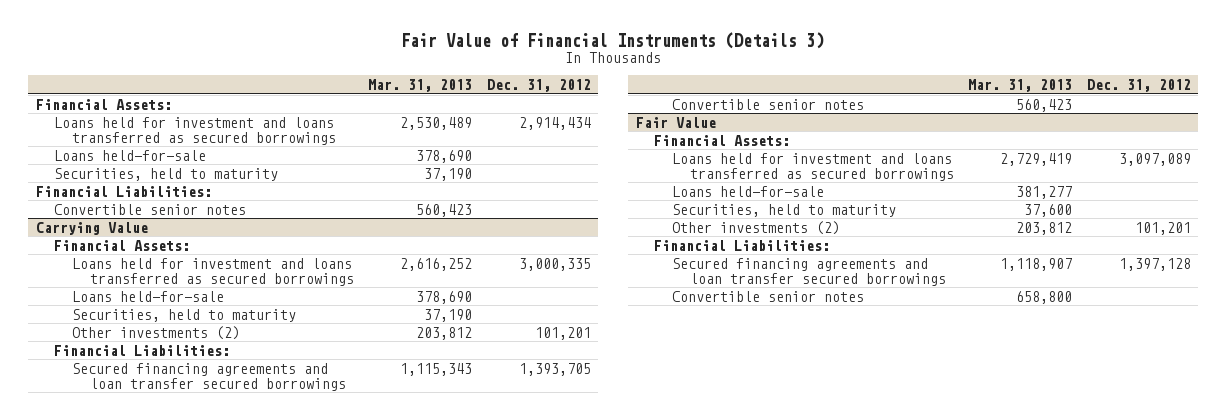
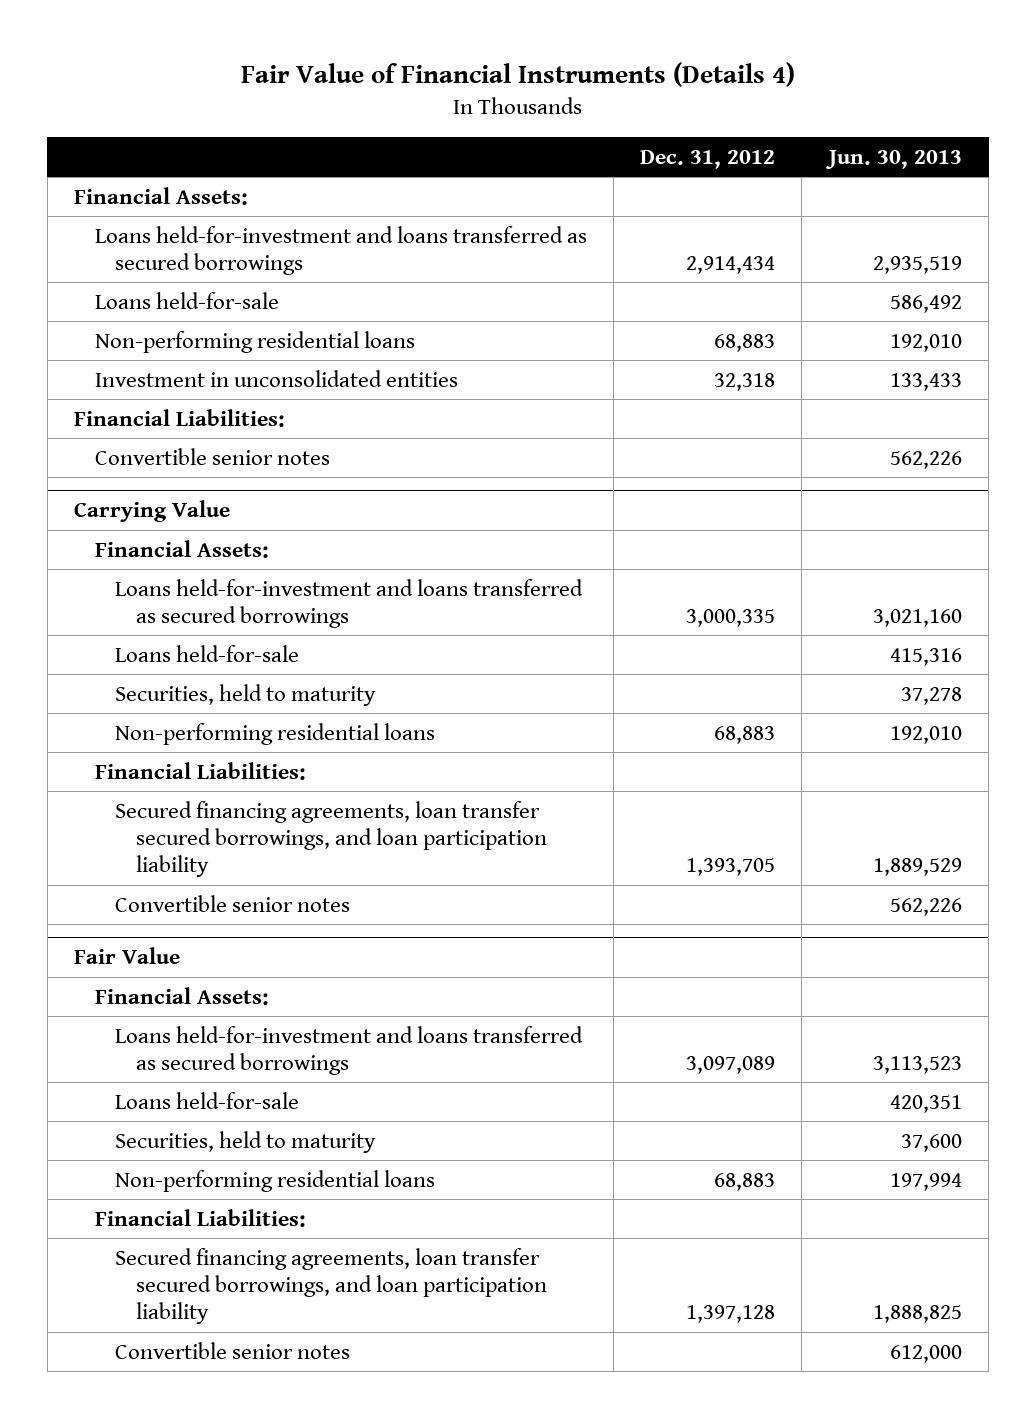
- Fair Value of Financial Instruments (Details 3)
+ Fair Value of Financial Instruments (Details 4)
- | Mar. 31, 2013 | Dec. 31, 2012
+ | Dec. 31, 2012 | Jun. 30, 2013
- Loans held for investment and loans transferred as secured borrowings | 2,530,489 | 2,914,434
+ Loans held-for-investment and loans transferred as secured borrowings | 2,914,434 | 2,935,519
- Securities, held to maturity | 37,190 |
+ Non-performing residential loans | 68,883 | 192,010
+ Investment in unconsolidated entities | 32,318 | 133,433
@ Carrying Value
- Loans held for investment and loans transferred as secured borrowings | 2,616,252 | 3,000,335
+ Loans held-for-investment and loans transferred as secured borrowings | 3,000,335 | 3,021,160
- Other investments (2) | 203,812 | 101,201
+ Non-performing residential loans | 68,883 | 192,010
- Secured financing agreements and loan transfer secured borrowings | 1,115,343 | 1,393,705
+ Secured financing agreements, loan transfer secured borrowings, and loan participation liability | 1,393,705 | 1,889,529
@ Fair Value
- Loans held for investment and loans transferred as secured borrowings | 2,729,419 | 3,097,089
+ Loans held-for-investment and loans transferred as secured borrowings | 3,097,089 | 3,113,523
- Other investments (2) | 203,812 | 101,201
+ Non-performing residential loans | 68,883 | 197,994
- Secured financing agreements and loan transfer secured borrowings | 1,118,907 | 1,397,128
+ Secured financing agreements, loan transfer secured borrowings, and loan participation liability | 1,397,128 | 1,888,825

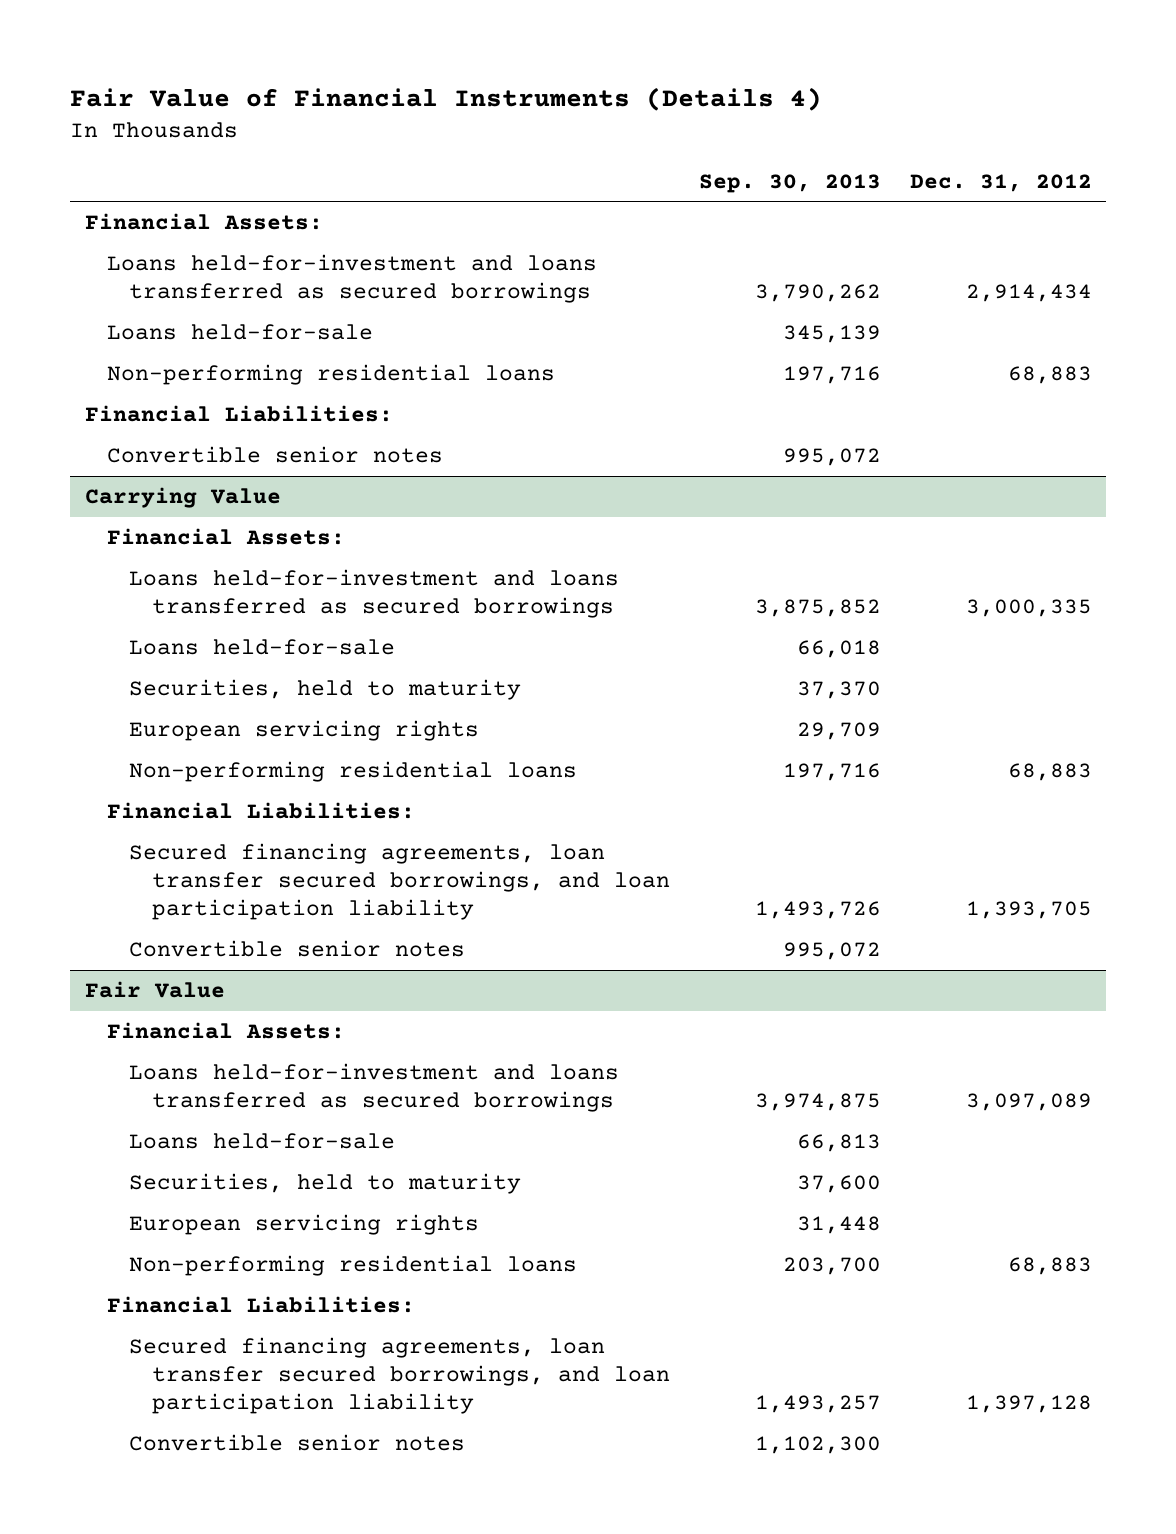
- | Dec. 31, 2012 | Jun. 30, 2013
+ | Sep. 30, 2013 | Dec. 31, 2012
- Investment in unconsolidated entities | 32,318 | 133,433
@ Carrying Value
+ European servicing rights | 29,709 |
@ Fair Value
+ European servicing rights | 31,448 |

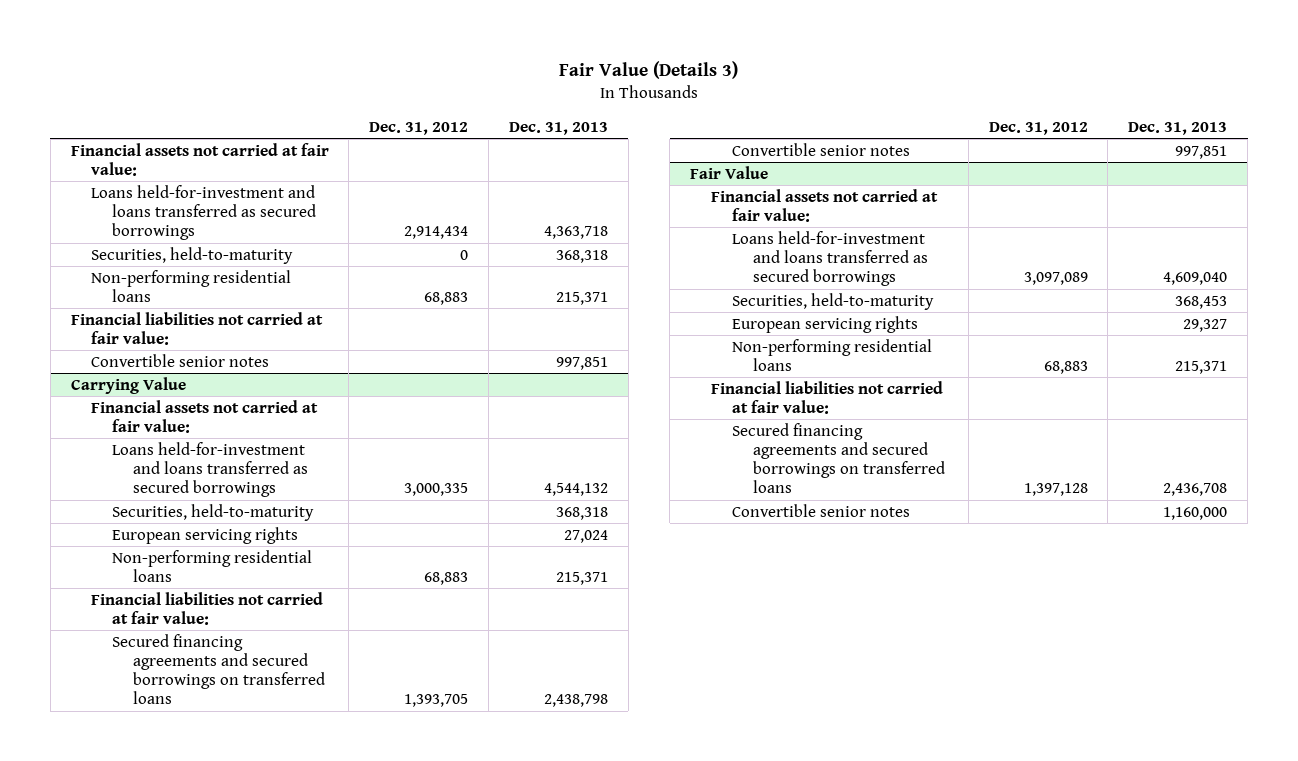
- Fair Value of Financial Instruments (Details 4)
+ Fair Value (Details 3)
- | Sep. 30, 2013 | Dec. 31, 2012
+ | Dec. 31, 2012 | Dec. 31, 2013
- Financial Assets:
+ Financial assets not carried at fair value:
- Loans held-for-sale | 345,139 |
+ Securities, held-to-maturity | 0 | 368,318
- Financial Liabilities:
+ Financial liabilities not carried at fair value:
@ Carrying Value
- Financial Assets:
+ Financial assets not carried at fair value:
- Loans held-for-sale | 66,018 |
- Securities, held to maturity | 37,370 |
+ Securities, held-to-maturity | | 368,318
- Financial Liabilities:
- Secured financing agreements, loan transfer secured borrowings, and loan participation liability | 1,493,726 | 1,393,705
+ Financial liabilities not carried at fair value:
+ Secured financing agreements and secured borrowings on transferred loans | 1,393,705 | 2,438,798
@ Fair Value
- Financial Assets:
+ Financial assets not carried at fair value:
- Loans held-for-sale | 66,813 |
- Securities, held to maturity | 37,600 |
+ Securities, held-to-maturity | | 368,453
- Financial Liabilities:
- Secured financing agreements, loan transfer secured borrowings, and loan participation liability | 1,493,257 | 1,397,128
+ Financial liabilities not carried at fair value:
+ Secured financing agreements and secured borrowings on transferred loans | 1,397,128 | 2,436,708

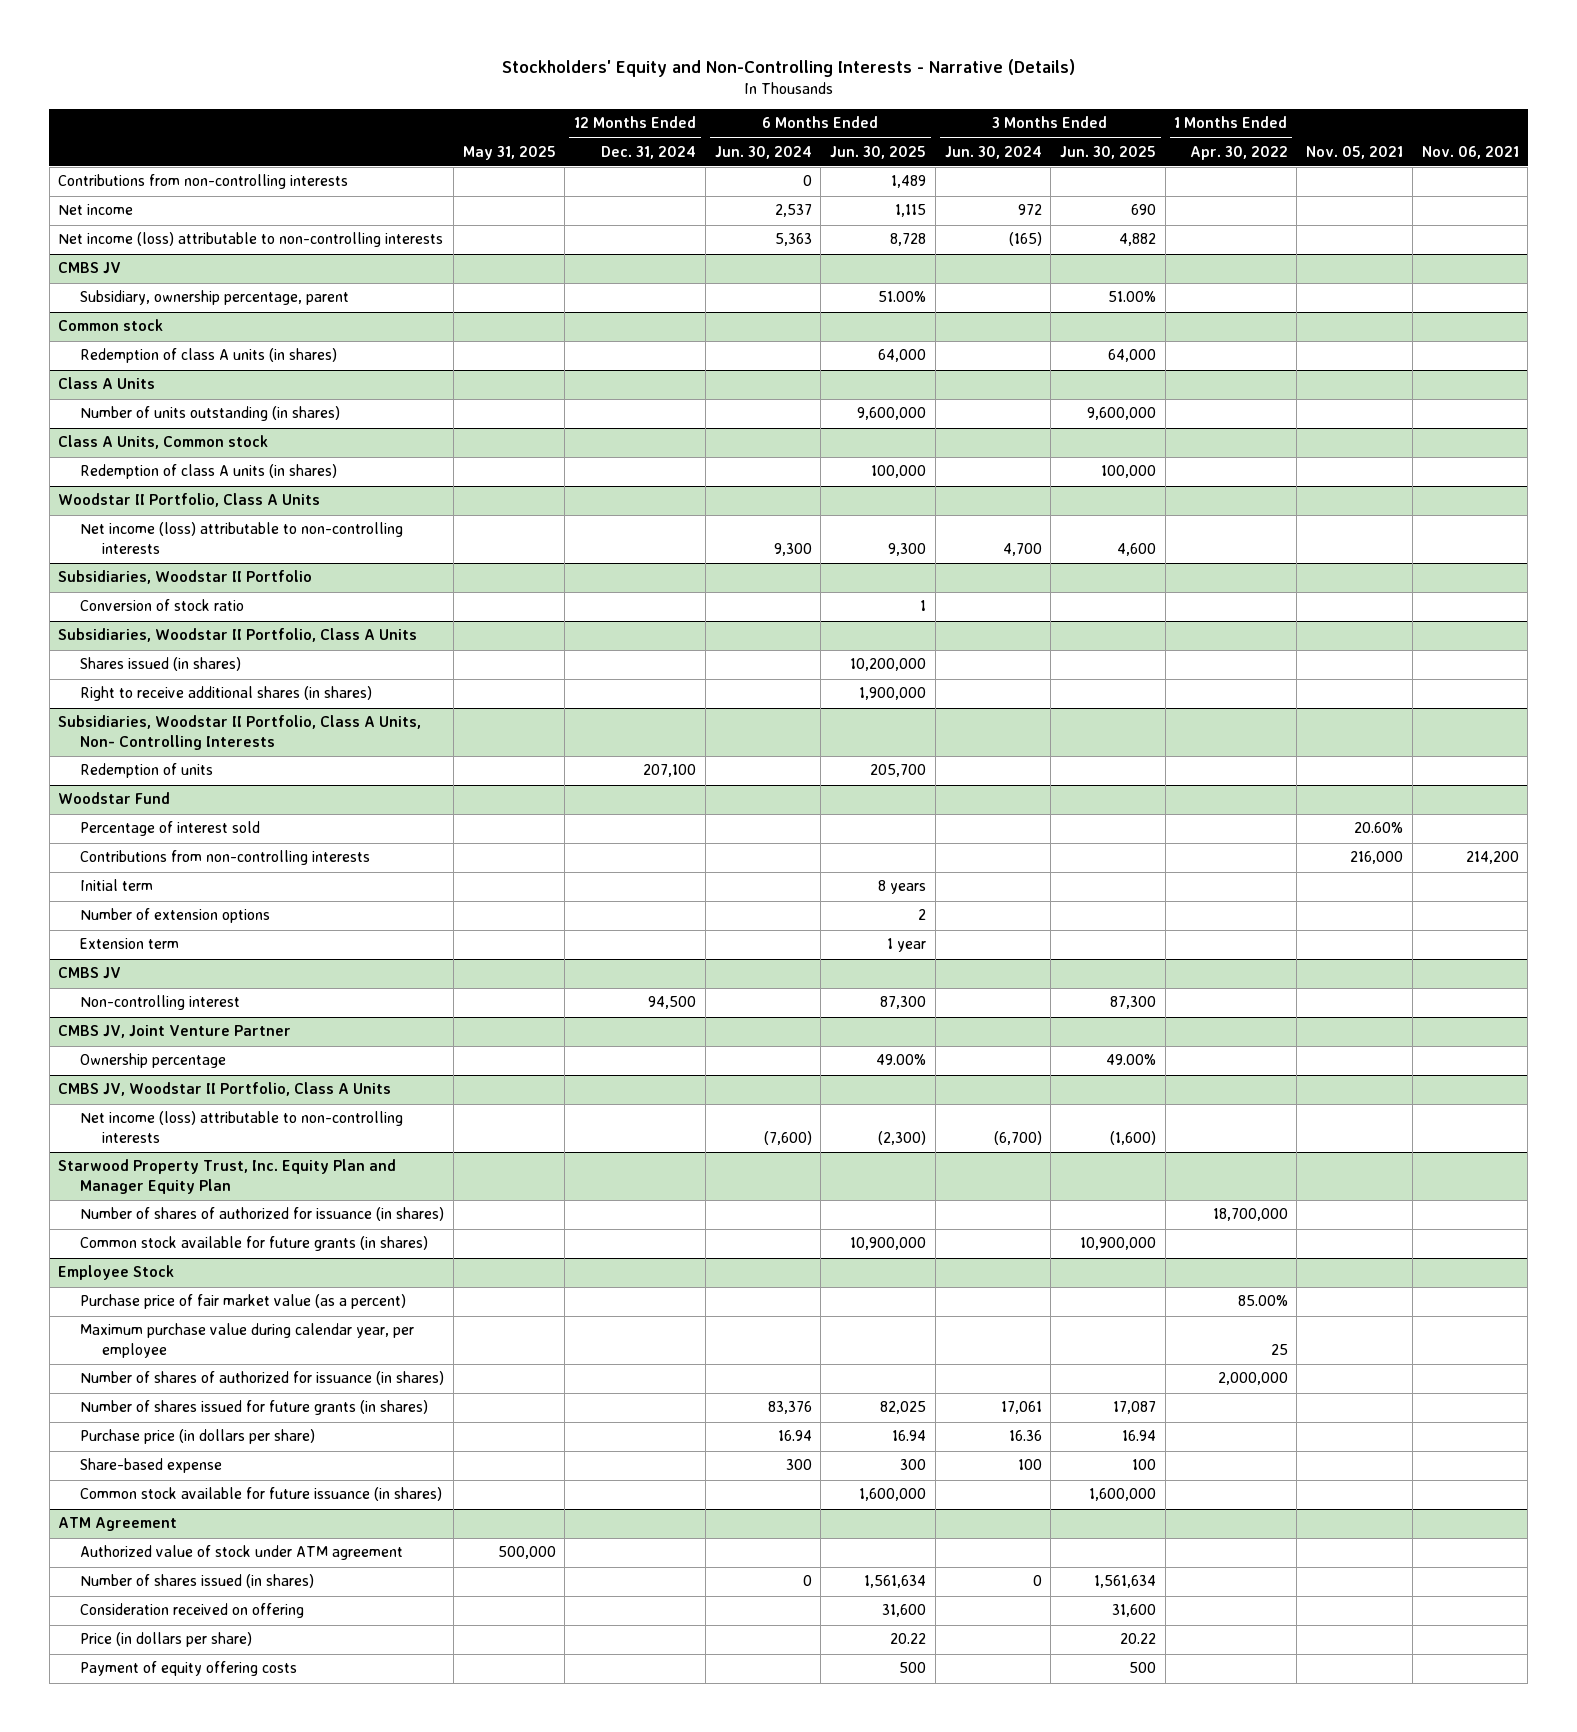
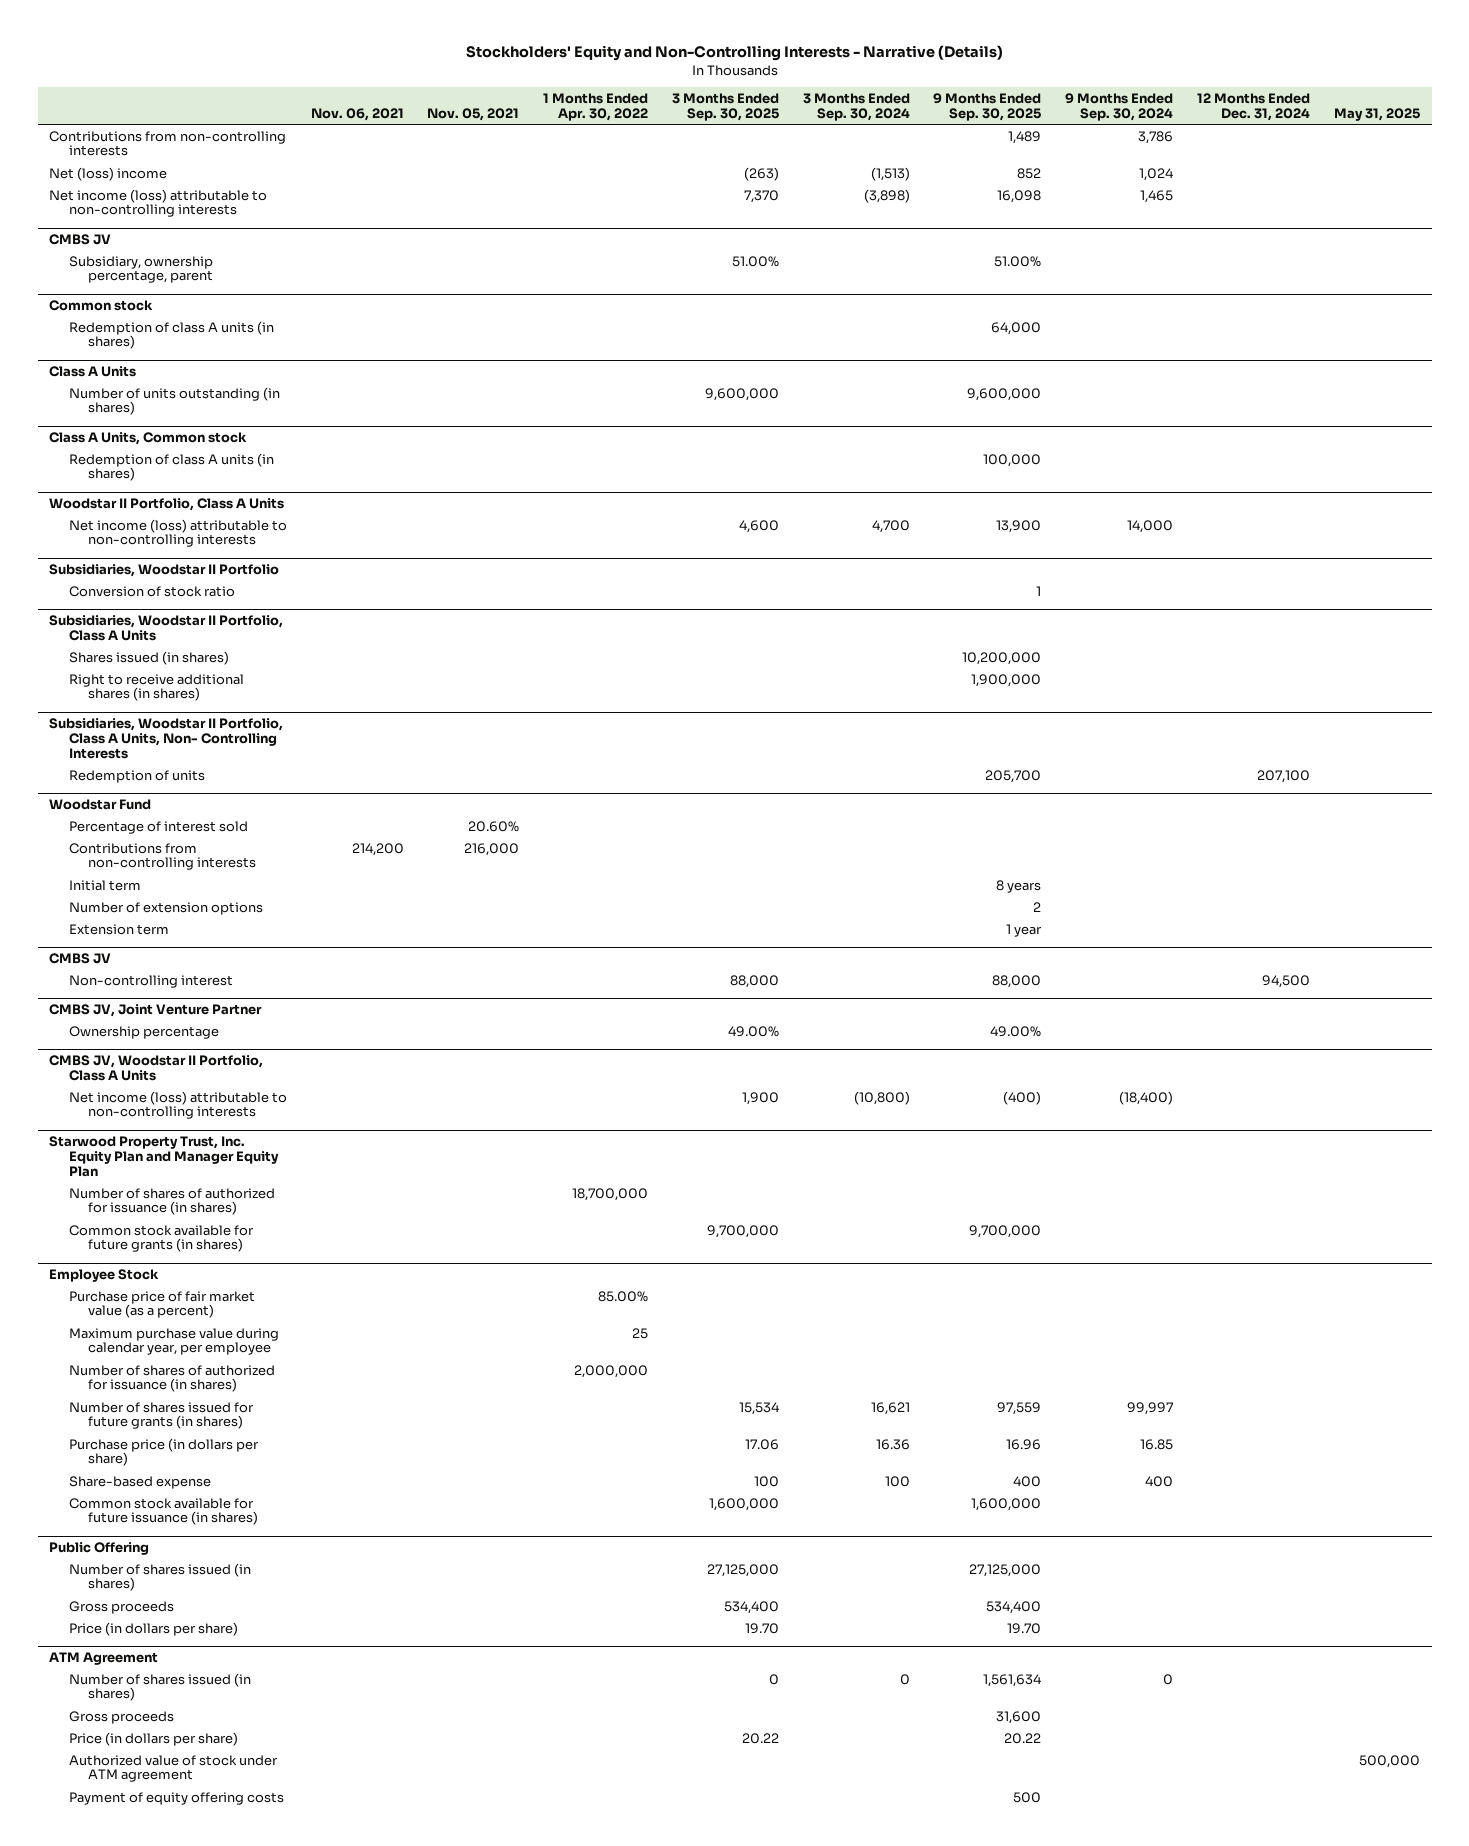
- | May 31, 2025 | 12 Months Ended Dec. 31, 2024 | 6 Months Ended Jun. 30, 2024 | 6 Months Ended Jun. 30, 2025 | 3 Months Ended Jun. 30, 2024 | 3 Months Ended Jun. 30, 2025 | 1 Months Ended Apr. 30, 2022 | Nov. 05, 2021 | Nov. 06, 2021
+ | Nov. 06, 2021 | Nov. 05, 2021 | 1 Months Ended Apr. 30, 2022 | 3 Months Ended Sep. 30, 2025 | 3 Months Ended Sep. 30, 2024 | 9 Months Ended Sep. 30, 2025 | 9 Months Ended Sep. 30, 2024 | 12 Months Ended Dec. 31, 2024 | May 31, 2025
- Net income | | | 2,537 | 1,115 | 972 | 690 | | |
+ Net (loss) income | | | | (263) | (1,513) | 852 | 1,024 | |
+ Public Offering
+ Number of shares issued (in shares) | | | | 27,125,000 | | 27,125,000 | | |
+ Gross proceeds | | | | 534,400 | | 534,400 | | |
+ Price (in dollars per share) | | | | 19.70 | | 19.70 | | |
@ ATM Agreement
- Consideration received on offering | | | | 31,600 | | 31,600 | | |
+ Gross proceeds | | | | | | 31,600 | | |
moved down: Authorized value of stock under ATM agreement | | | | | | | | | 500,000

